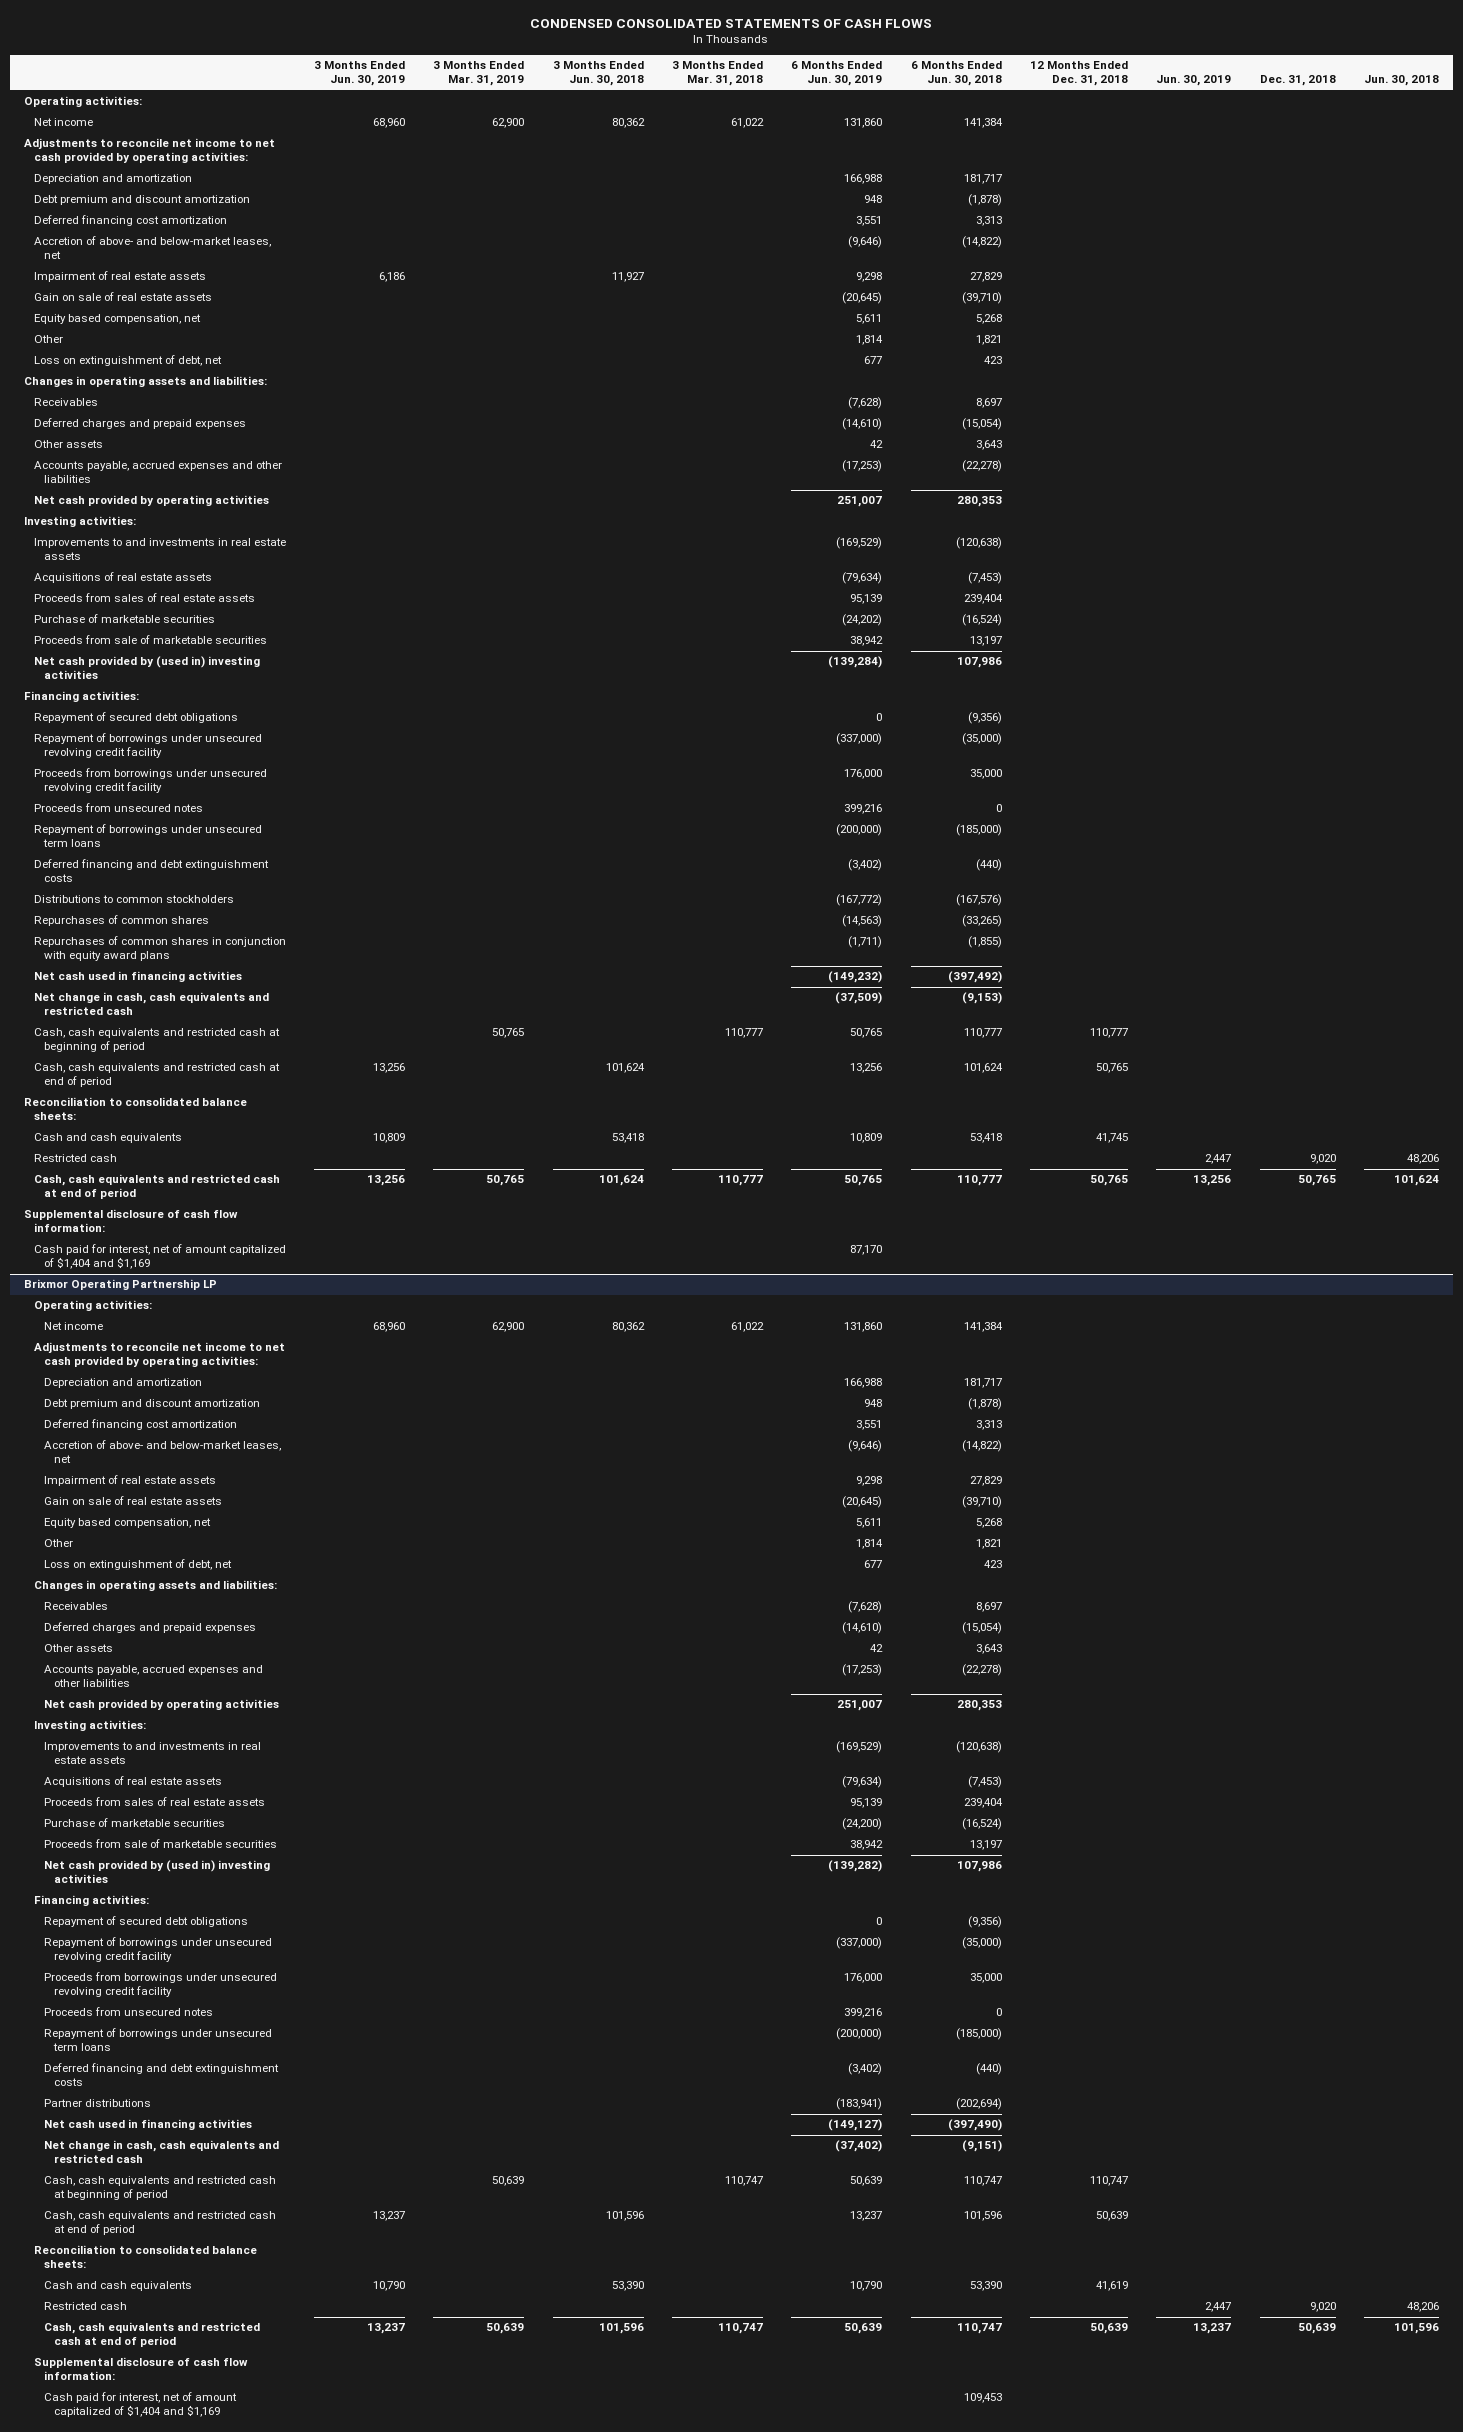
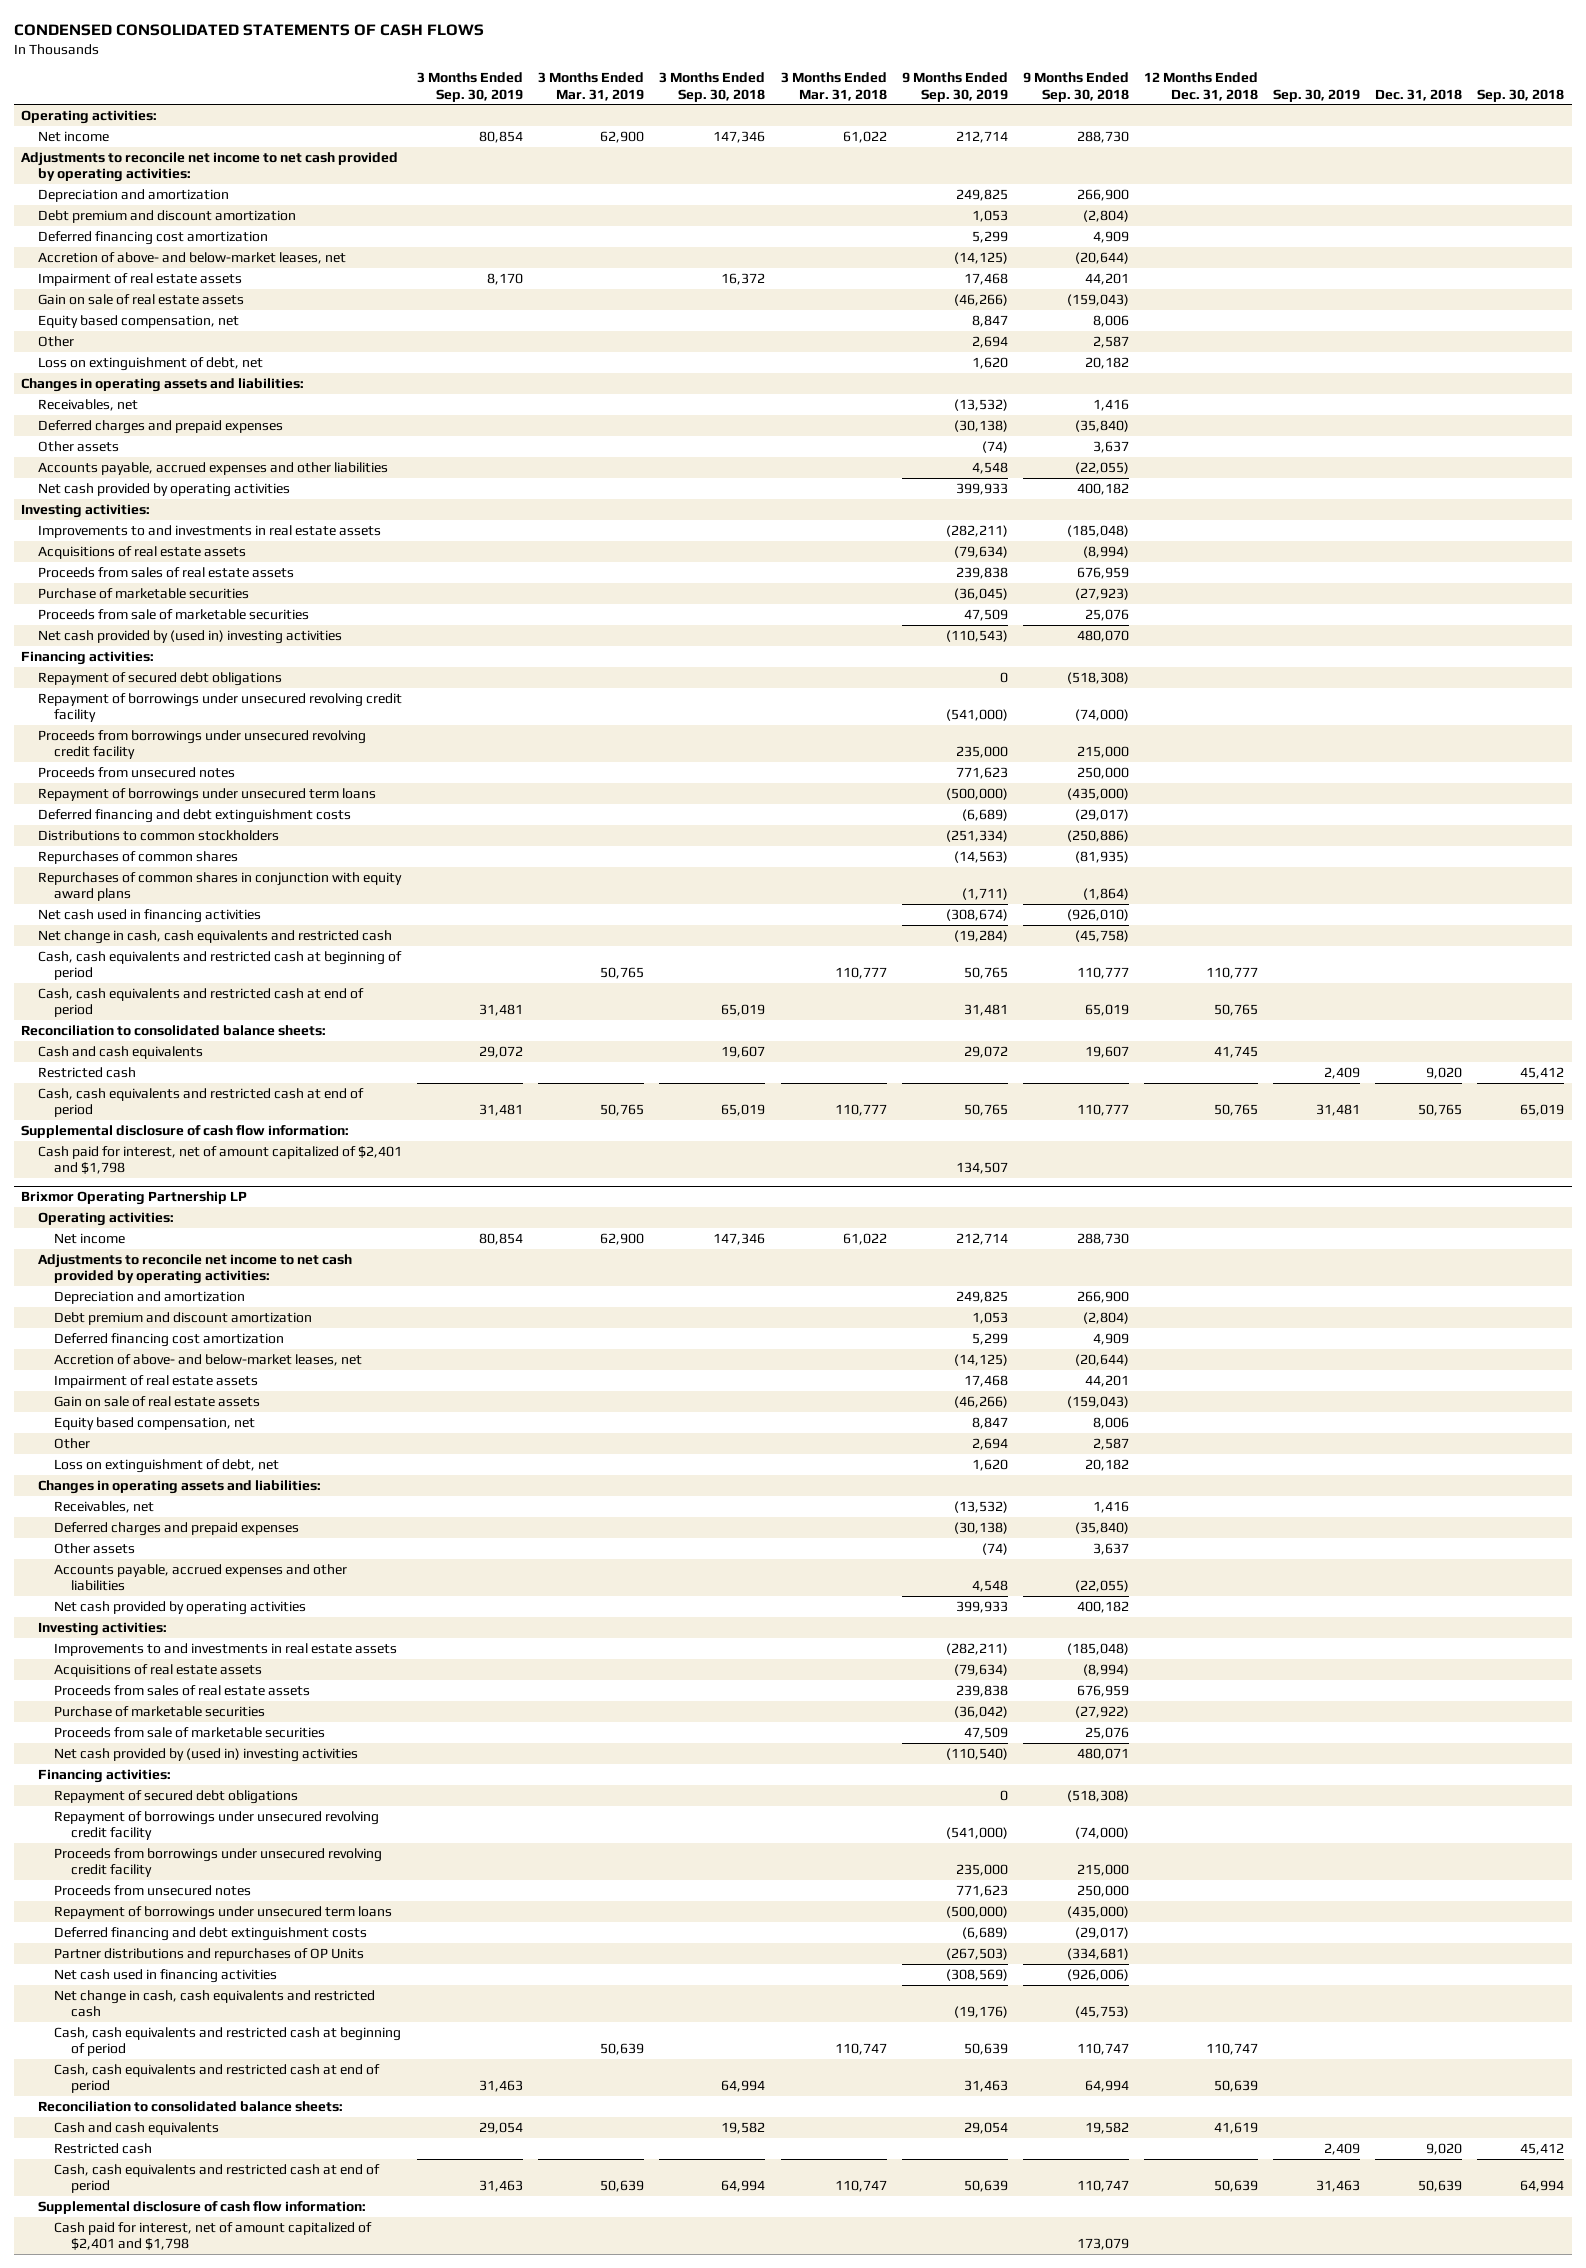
- | 3 Months Ended Jun. 30, 2019 | 3 Months Ended Mar. 31, 2019 | 3 Months Ended Jun. 30, 2018 | 3 Months Ended Mar. 31, 2018 | 6 Months Ended Jun. 30, 2019 | 6 Months Ended Jun. 30, 2018 | 12 Months Ended Dec. 31, 2018 | Jun. 30, 2019 | Dec. 31, 2018 | Jun. 30, 2018
+ | 3 Months Ended Sep. 30, 2019 | 3 Months Ended Mar. 31, 2019 | 3 Months Ended Sep. 30, 2018 | 3 Months Ended Mar. 31, 2018 | 9 Months Ended Sep. 30, 2019 | 9 Months Ended Sep. 30, 2018 | 12 Months Ended Dec. 31, 2018 | Sep. 30, 2019 | Dec. 31, 2018 | Sep. 30, 2018
- Receivables | | | | | (7,628) | 8,697 | | | |
+ Receivables, net | | | | | (13,532) | 1,416 | | | |
- Cash paid for interest, net of amount capitalized of $1,404 and $1,169 | | | | | 87,170 | | | | |
+ Cash paid for interest, net of amount capitalized of $2,401 and $1,798 | | | | | 134,507 | | | | |
@ Brixmor Operating Partnership LP
- Receivables | | | | | (7,628) | 8,697 | | | |
+ Receivables, net | | | | | (13,532) | 1,416 | | | |
- Partner distributions | | | | | (183,941) | (202,694) | | | |
+ Partner distributions and repurchases of OP Units | | | | | (267,503) | (334,681) | | | |
- Cash paid for interest, net of amount capitalized of $1,404 and $1,169 | | | | | | 109,453 | | | |
+ Cash paid for interest, net of amount capitalized of $2,401 and $1,798 | | | | | | 173,079 | | | |

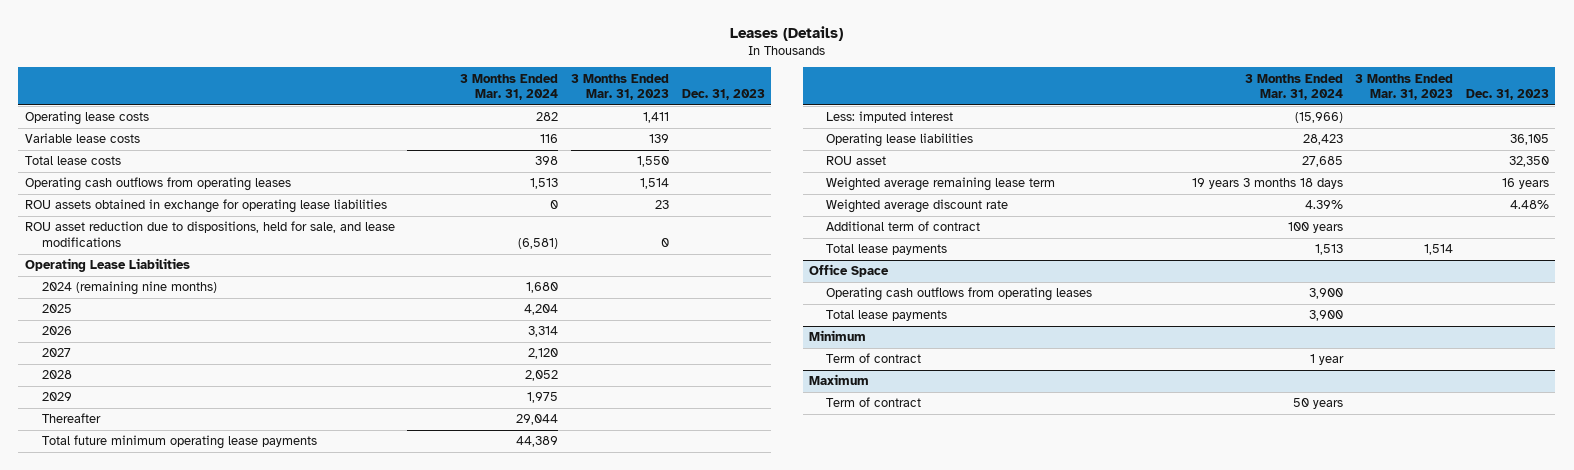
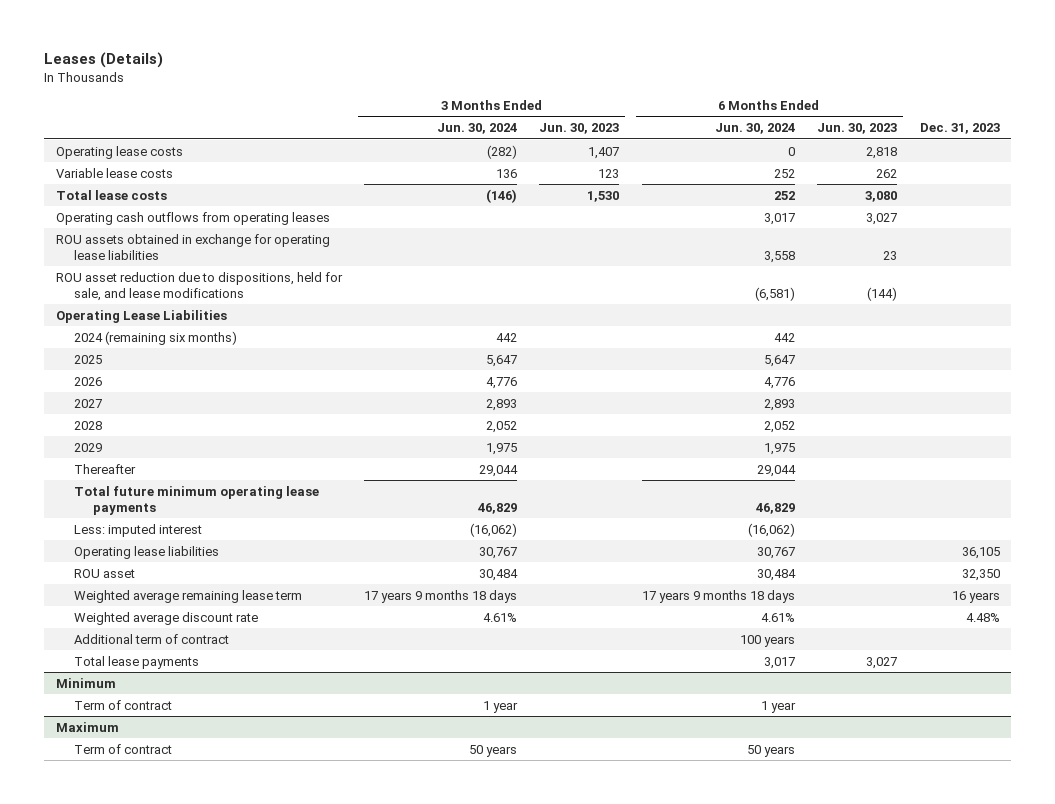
- | 3 Months Ended Mar. 31, 2024 | 3 Months Ended Mar. 31, 2023 | Dec. 31, 2023
+ | 3 Months Ended Jun. 30, 2024 | 3 Months Ended Jun. 30, 2023 | 6 Months Ended Jun. 30, 2024 | 6 Months Ended Jun. 30, 2023 | Dec. 31, 2023
- 2024 (remaining nine months) | 1,680 | |
+ 2024 (remaining six months) | 442 | | 442 | |
- Office Space
- Operating cash outflows from operating leases | 3,900 | |
- Total lease payments | 3,900 | |

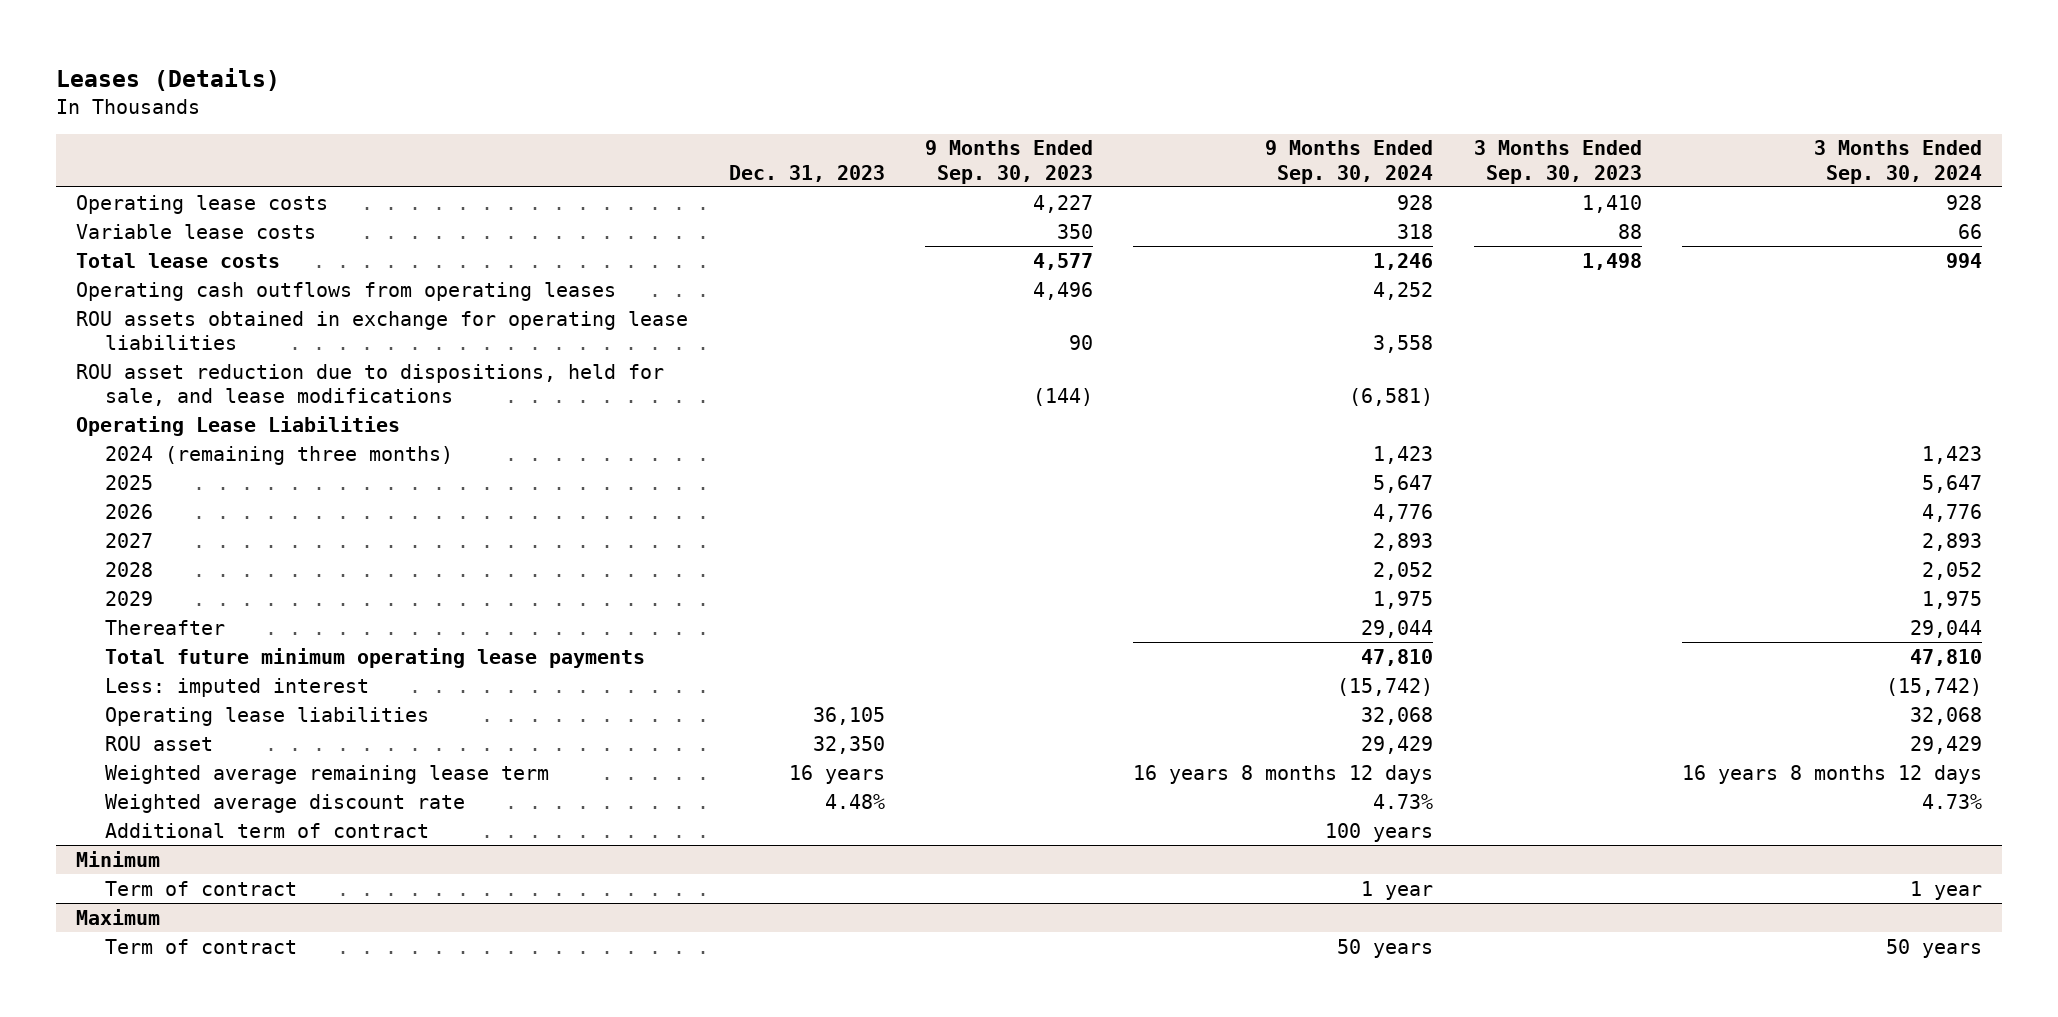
- | 3 Months Ended Jun. 30, 2024 | 3 Months Ended Jun. 30, 2023 | 6 Months Ended Jun. 30, 2024 | 6 Months Ended Jun. 30, 2023 | Dec. 31, 2023
+ | Dec. 31, 2023 | 9 Months Ended Sep. 30, 2023 | 9 Months Ended Sep. 30, 2024 | 3 Months Ended Sep. 30, 2023 | 3 Months Ended Sep. 30, 2024
- 2024 (remaining six months) | 442 | | 442 | |
+ 2024 (remaining three months) | | | 1,423 | | 1,423
- Total lease payments | | | 3,017 | 3,027 |

